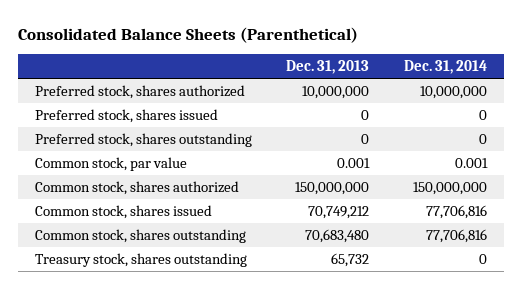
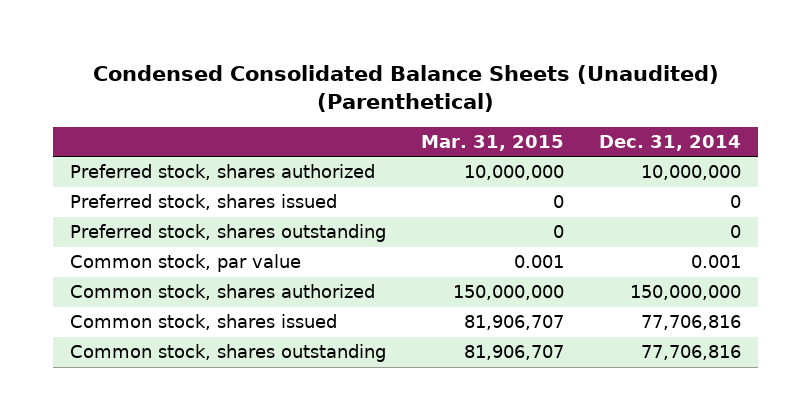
- Consolidated Balance Sheets (Parenthetical)
+ Condensed Consolidated Balance Sheets (Unaudited) (Parenthetical)
- | Dec. 31, 2013 | Dec. 31, 2014
+ | Mar. 31, 2015 | Dec. 31, 2014
- Treasury stock, shares outstanding | 65,732 | 0

